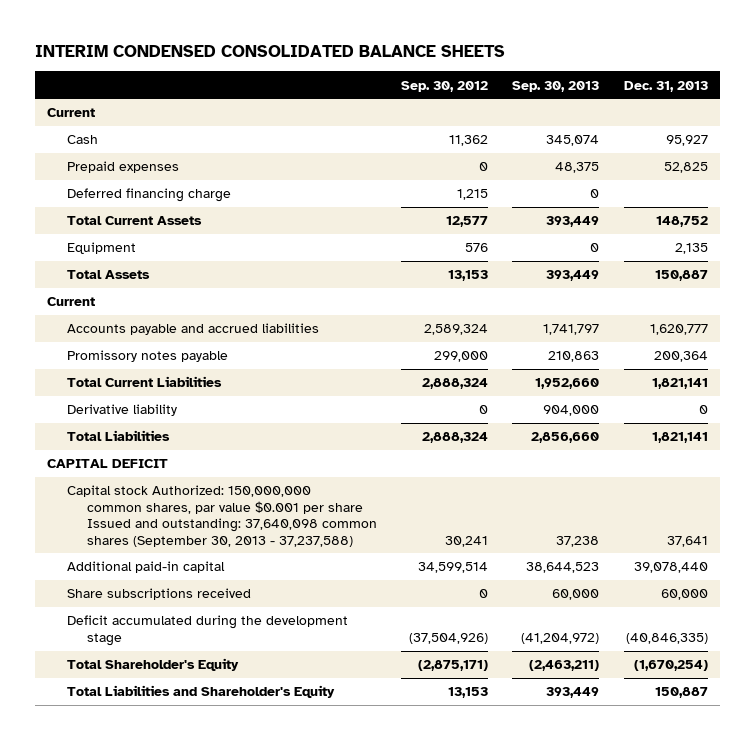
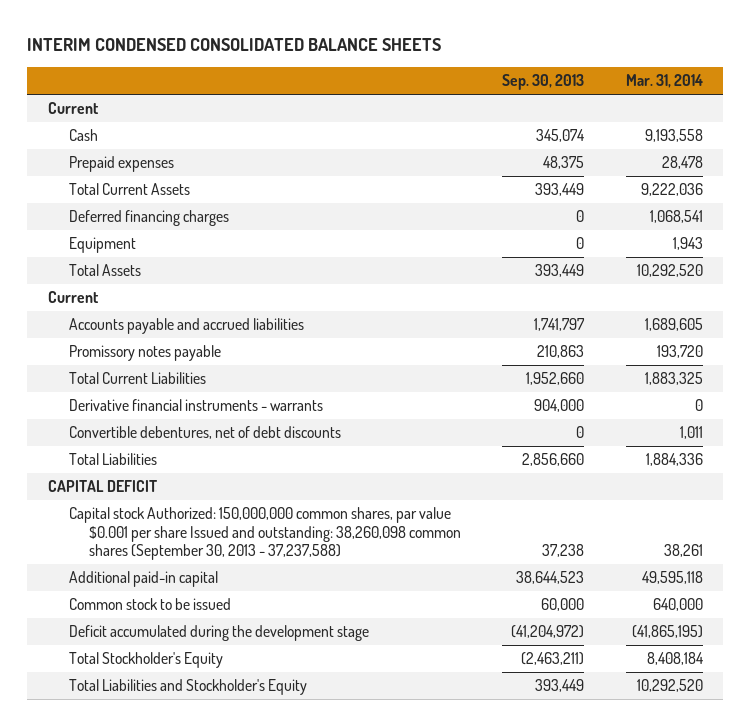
- | Sep. 30, 2012 | Sep. 30, 2013 | Dec. 31, 2013
+ | Sep. 30, 2013 | Mar. 31, 2014
- Deferred financing charge | 1,215 | 0 |
+ Deferred financing charges | 0 | 1,068,541
- Derivative liability | 0 | 904,000 | 0
+ Derivative financial instruments - warrants | 904,000 | 0
+ Convertible debentures, net of debt discounts | 0 | 1,011
- Capital stock Authorized: 150,000,000 common shares, par value $0.001 per share Issued and outstanding: 37,640,098 common shares (September 30, 2013 - 37,237,588) | 30,241 | 37,238 | 37,641
+ Capital stock Authorized: 150,000,000 common shares, par value $0.001 per share Issued and outstanding: 38,260,098 common shares (September 30, 2013 - 37,237,588) | 37,238 | 38,261
- Share subscriptions received | 0 | 60,000 | 60,000
+ Common stock to be issued | 60,000 | 640,000
- Total Shareholder's Equity | (2,875,171) | (2,463,211) | (1,670,254)
- Total Liabilities and Shareholder's Equity | 13,153 | 393,449 | 150,887
+ Total Stockholder's Equity | (2,463,211) | 8,408,184
+ Total Liabilities and Stockholder's Equity | 393,449 | 10,292,520

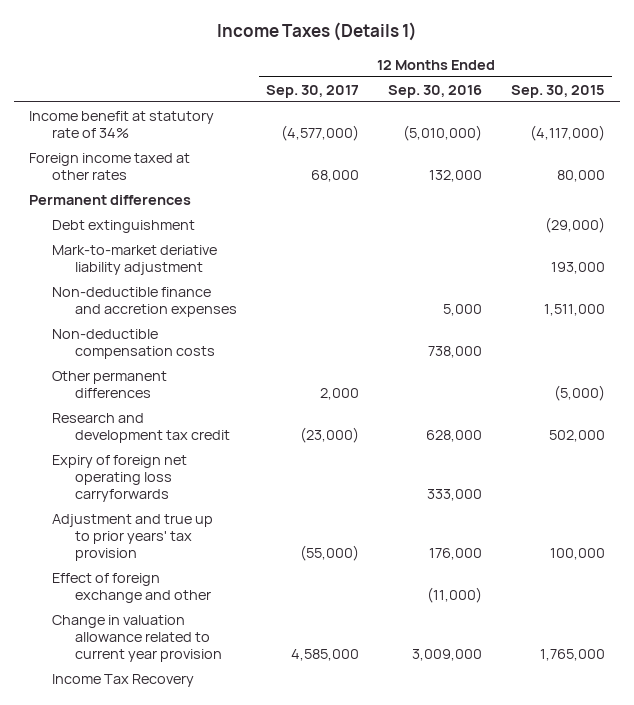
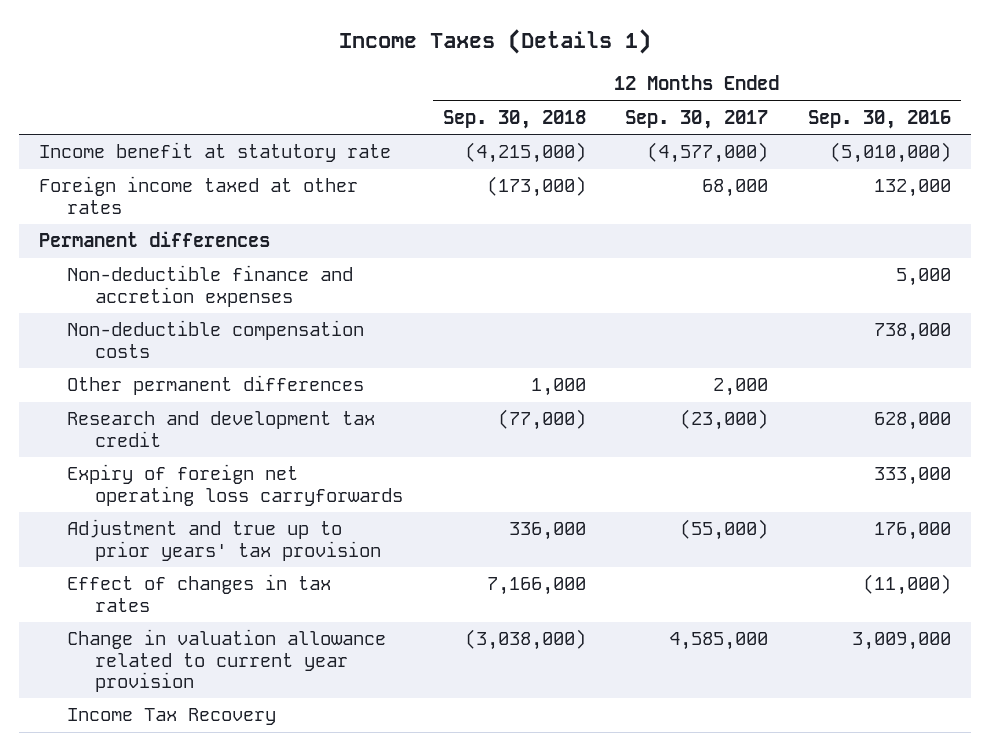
- | 12 Months Ended Sep. 30, 2017 | 12 Months Ended Sep. 30, 2016 | 12 Months Ended Sep. 30, 2015
+ | 12 Months Ended Sep. 30, 2018 | 12 Months Ended Sep. 30, 2017 | 12 Months Ended Sep. 30, 2016
- Income benefit at statutory rate of 34% | (4,577,000) | (5,010,000) | (4,117,000)
+ Income benefit at statutory rate | (4,215,000) | (4,577,000) | (5,010,000)
- Debt extinguishment | | | (29,000)
- Mark-to-market deriative liability adjustment | | | 193,000
- Effect of foreign exchange and other | | (11,000) |
+ Effect of changes in tax rates | 7,166,000 | | (11,000)

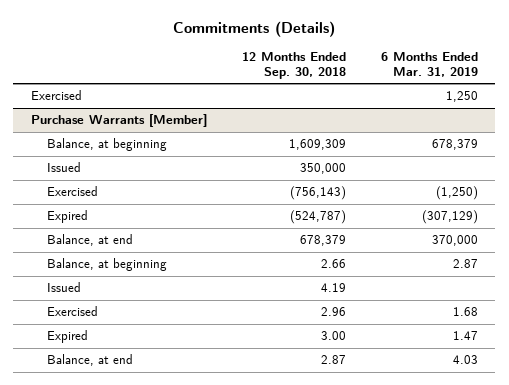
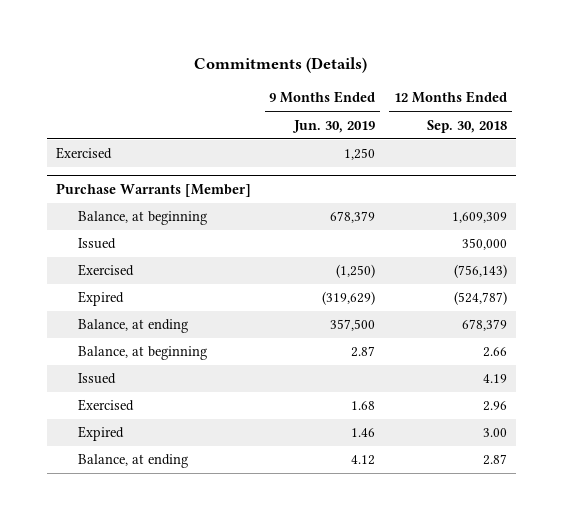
- | 12 Months Ended Sep. 30, 2018 | 6 Months Ended Mar. 31, 2019
+ | 9 Months Ended Jun. 30, 2019 | 12 Months Ended Sep. 30, 2018
@ Purchase Warrants [Member]
- Balance, at end | 678,379 | 370,000
+ Balance, at ending | 357,500 | 678,379
- Balance, at end | 2.87 | 4.03
+ Balance, at ending | 4.12 | 2.87

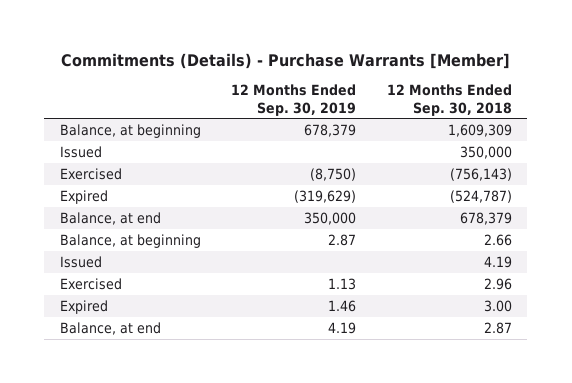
- Commitments (Details)
+ Commitments (Details) - Purchase Warrants [Member]
- | 9 Months Ended Jun. 30, 2019 | 12 Months Ended Sep. 30, 2018
+ | 12 Months Ended Sep. 30, 2019 | 12 Months Ended Sep. 30, 2018
- Exercised | 1,250 |
- Purchase Warrants [Member]
- Balance, at ending | 357,500 | 678,379
+ Balance, at end | 350,000 | 678,379
- Balance, at ending | 4.12 | 2.87
+ Balance, at end | 4.19 | 2.87

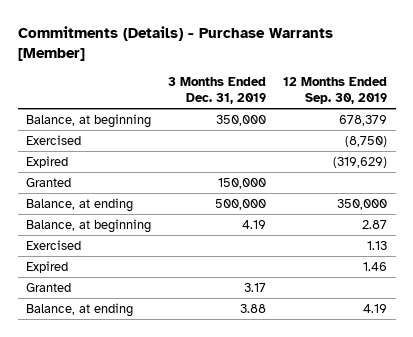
- | 12 Months Ended Sep. 30, 2019 | 12 Months Ended Sep. 30, 2018
+ | 3 Months Ended Dec. 31, 2019 | 12 Months Ended Sep. 30, 2019
- Issued | | 350,000
- Balance, at end | 350,000 | 678,379
+ Granted | 150,000 |
+ Balance, at ending | 500,000 | 350,000
- Issued | | 4.19
- Balance, at end | 4.19 | 2.87
+ Granted | 3.17 |
+ Balance, at ending | 3.88 | 4.19

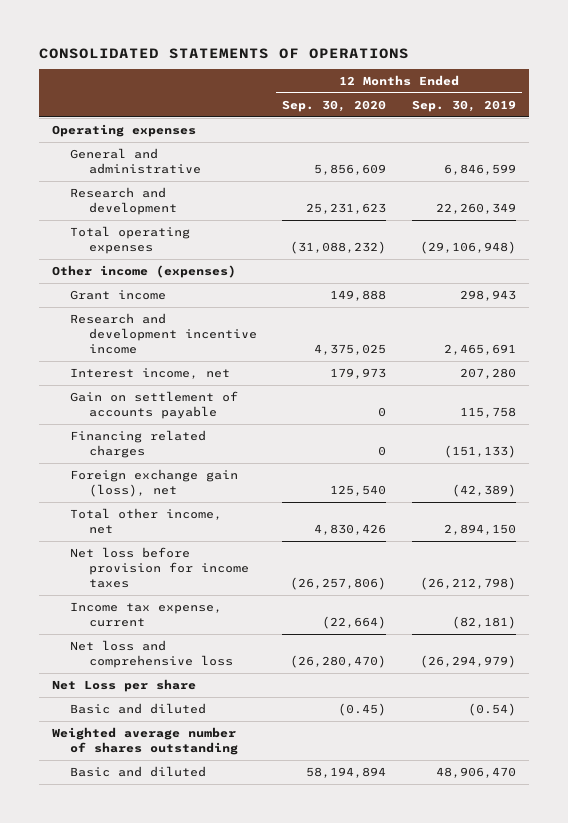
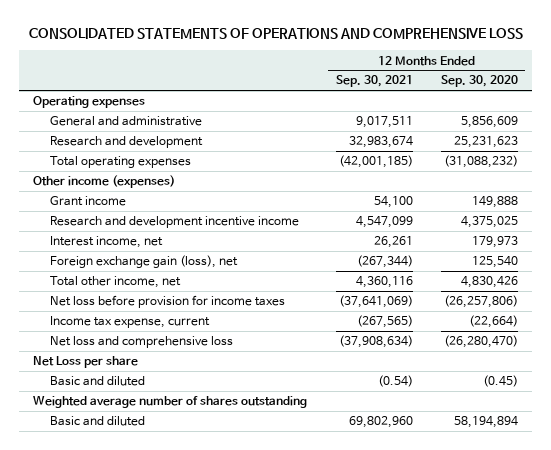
- CONSOLIDATED STATEMENTS OF OPERATIONS
+ CONSOLIDATED STATEMENTS OF OPERATIONS AND COMPREHENSIVE LOSS
- | 12 Months Ended Sep. 30, 2020 | 12 Months Ended Sep. 30, 2019
+ | 12 Months Ended Sep. 30, 2021 | 12 Months Ended Sep. 30, 2020
- Gain on settlement of accounts payable | 0 | 115,758
- Financing related charges | 0 | (151,133)

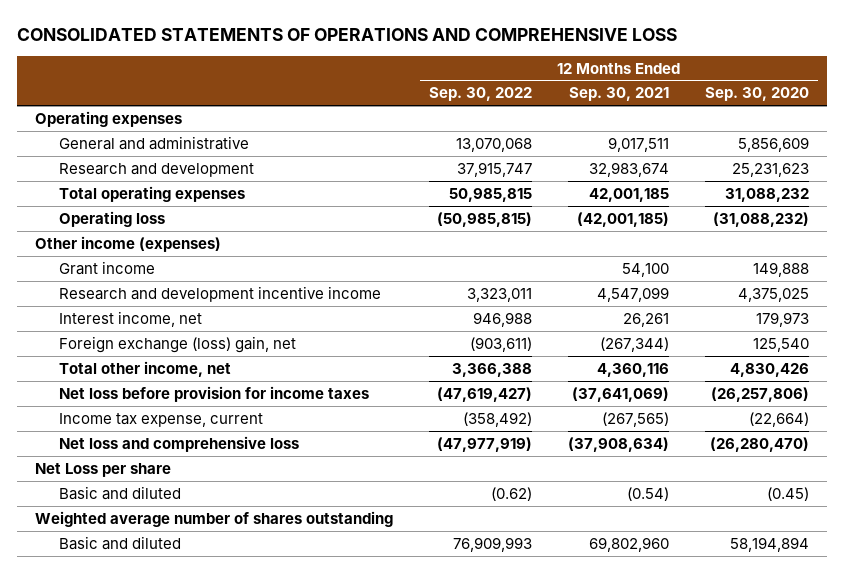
- | 12 Months Ended Sep. 30, 2021 | 12 Months Ended Sep. 30, 2020
+ | 12 Months Ended Sep. 30, 2022 | 12 Months Ended Sep. 30, 2021 | 12 Months Ended Sep. 30, 2020
- Total operating expenses | (42,001,185) | (31,088,232)
+ Total operating expenses | 50,985,815 | 42,001,185 | 31,088,232
+ Operating loss | (50,985,815) | (42,001,185) | (31,088,232)
- Foreign exchange gain (loss), net | (267,344) | 125,540
+ Foreign exchange (loss) gain, net | (903,611) | (267,344) | 125,540

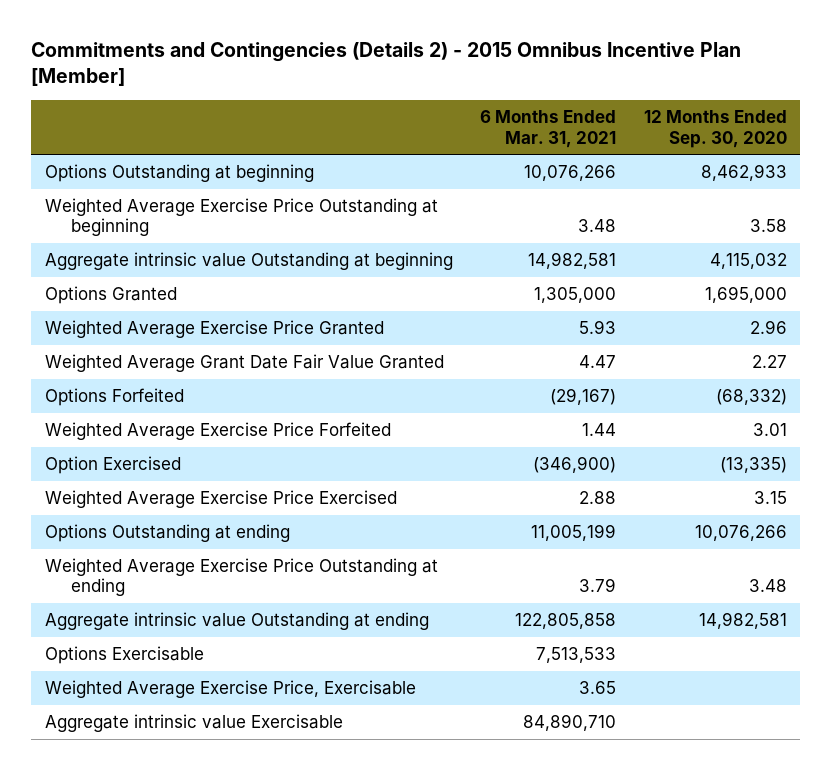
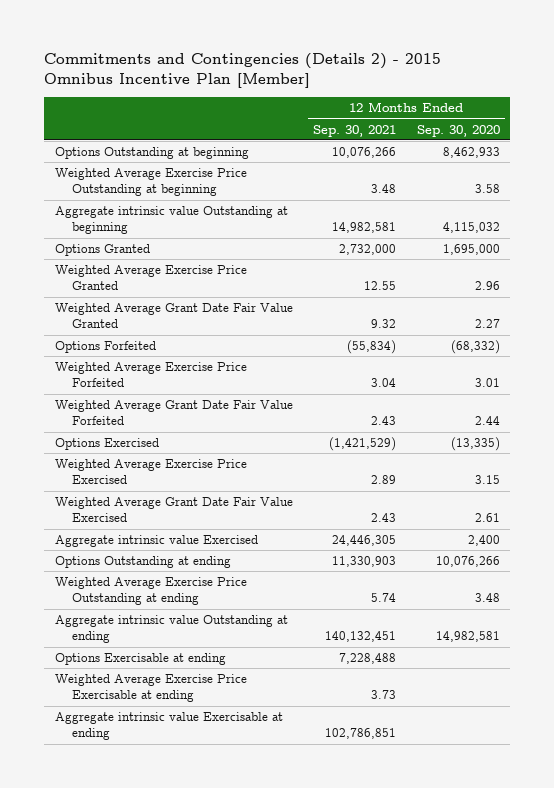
- | 6 Months Ended Mar. 31, 2021 | 12 Months Ended Sep. 30, 2020
+ | 12 Months Ended Sep. 30, 2021 | 12 Months Ended Sep. 30, 2020
- Option Exercised | (346,900) | (13,335)
+ Weighted Average Grant Date Fair Value Forfeited | 2.43 | 2.44
+ Options Exercised | (1,421,529) | (13,335)
+ Weighted Average Grant Date Fair Value Exercised | 2.43 | 2.61
+ Aggregate intrinsic value Exercised | 24,446,305 | 2,400
- Options Exercisable | 7,513,533 |
- Weighted Average Exercise Price, Exercisable | 3.65 |
- Aggregate intrinsic value Exercisable | 84,890,710 |
+ Options Exercisable at ending | 7,228,488 |
+ Weighted Average Exercise Price Exercisable at ending | 3.73 |
+ Aggregate intrinsic value Exercisable at ending | 102,786,851 |

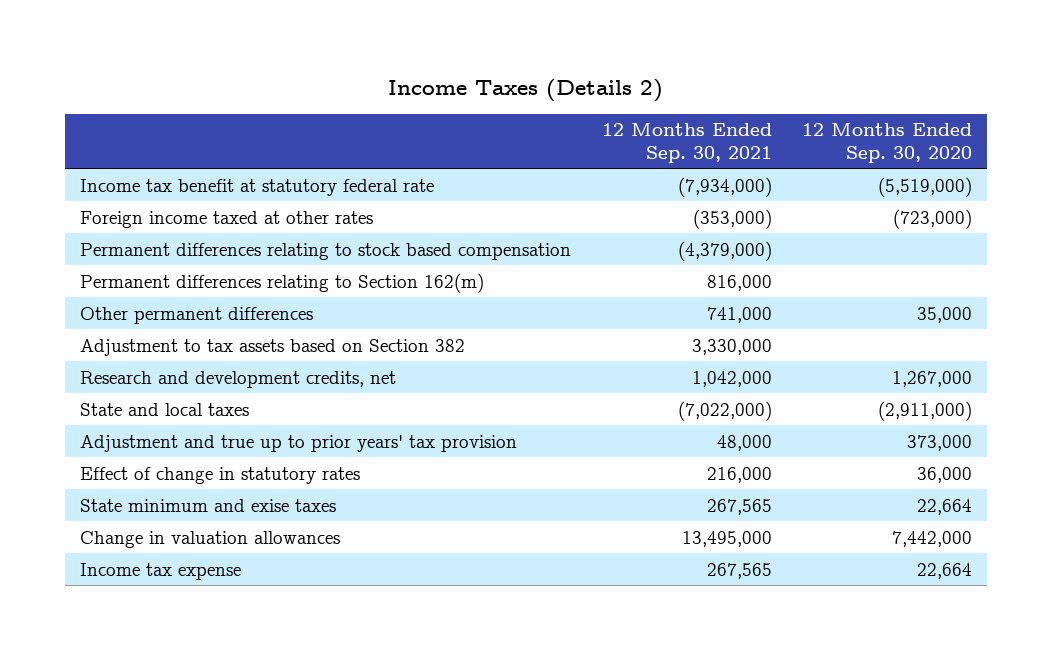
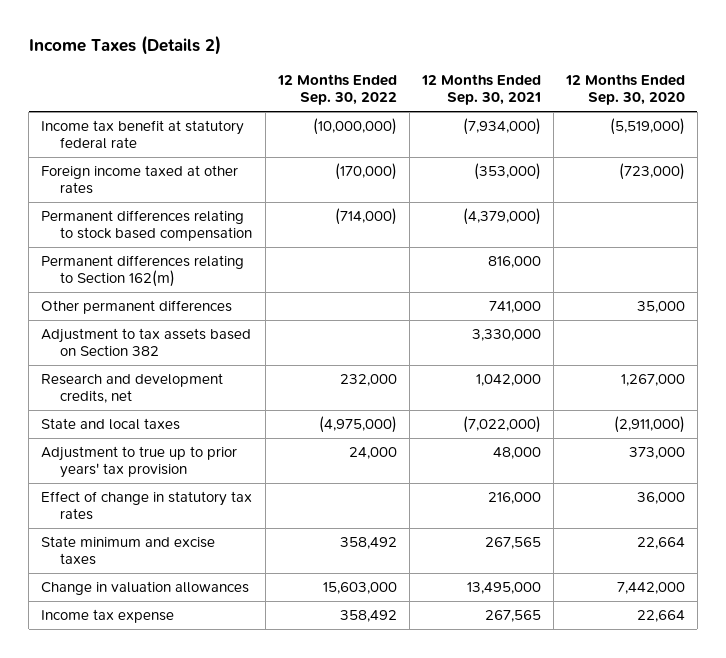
- | 12 Months Ended Sep. 30, 2021 | 12 Months Ended Sep. 30, 2020
+ | 12 Months Ended Sep. 30, 2022 | 12 Months Ended Sep. 30, 2021 | 12 Months Ended Sep. 30, 2020
- Adjustment and true up to prior years' tax provision | 48,000 | 373,000
- Effect of change in statutory rates | 216,000 | 36,000
- State minimum and exise taxes | 267,565 | 22,664
+ Adjustment to true up to prior years' tax provision | 24,000 | 48,000 | 373,000
+ Effect of change in statutory tax rates | | 216,000 | 36,000
+ State minimum and excise taxes | 358,492 | 267,565 | 22,664

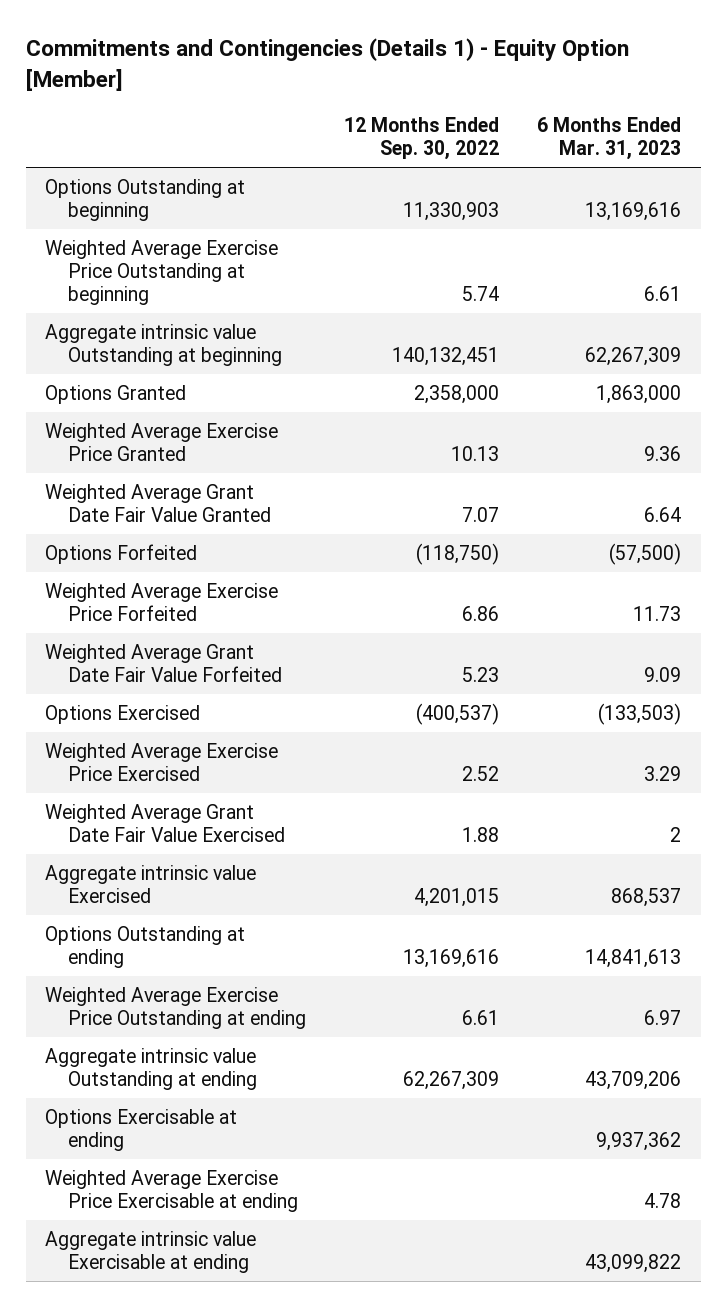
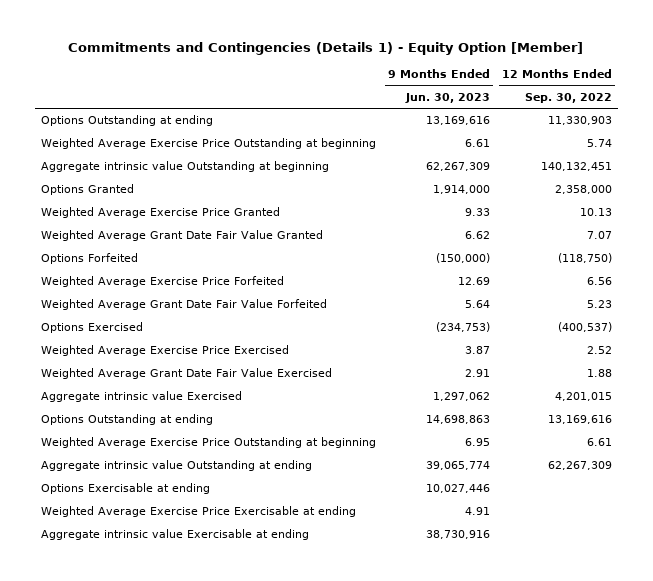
- | 12 Months Ended Sep. 30, 2022 | 6 Months Ended Mar. 31, 2023
+ | 9 Months Ended Jun. 30, 2023 | 12 Months Ended Sep. 30, 2022
- Options Outstanding at beginning | 11,330,903 | 13,169,616
+ Options Outstanding at ending | 13,169,616 | 11,330,903
- Weighted Average Exercise Price Forfeited | 6.86 | 11.73
+ Weighted Average Exercise Price Forfeited | 12.69 | 6.56
- Weighted Average Exercise Price Outstanding at ending | 6.61 | 6.97
+ Weighted Average Exercise Price Outstanding at beginning | 6.95 | 6.61

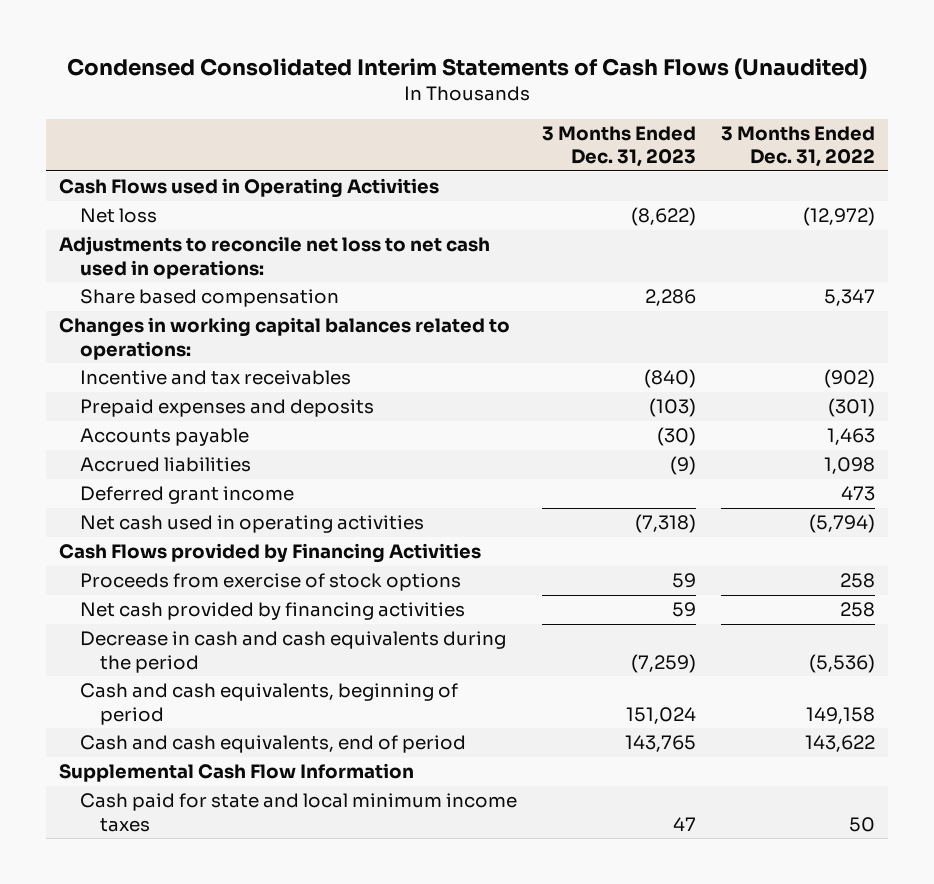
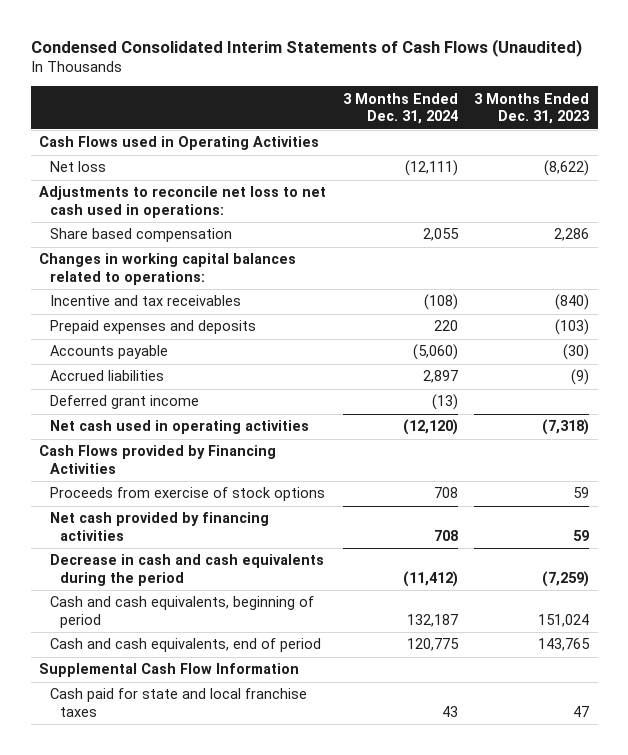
- | 3 Months Ended Dec. 31, 2023 | 3 Months Ended Dec. 31, 2022
+ | 3 Months Ended Dec. 31, 2024 | 3 Months Ended Dec. 31, 2023
- Cash paid for state and local minimum income taxes | 47 | 50
+ Cash paid for state and local franchise taxes | 43 | 47

